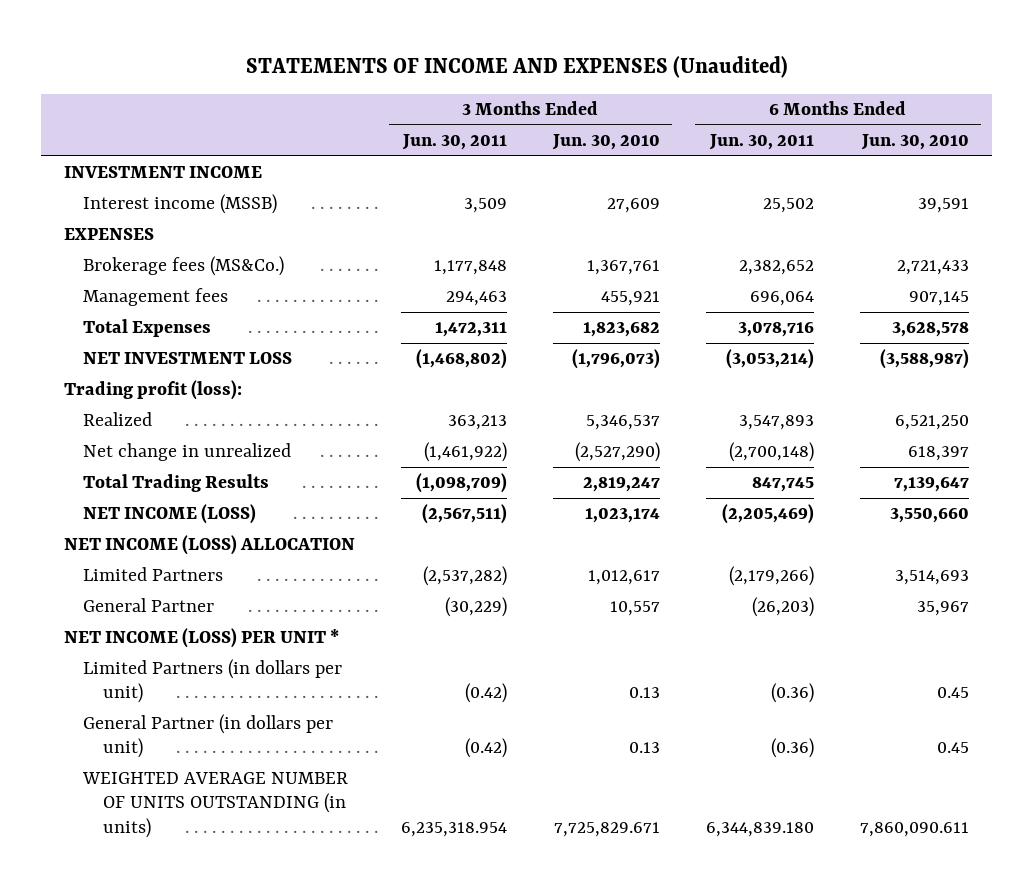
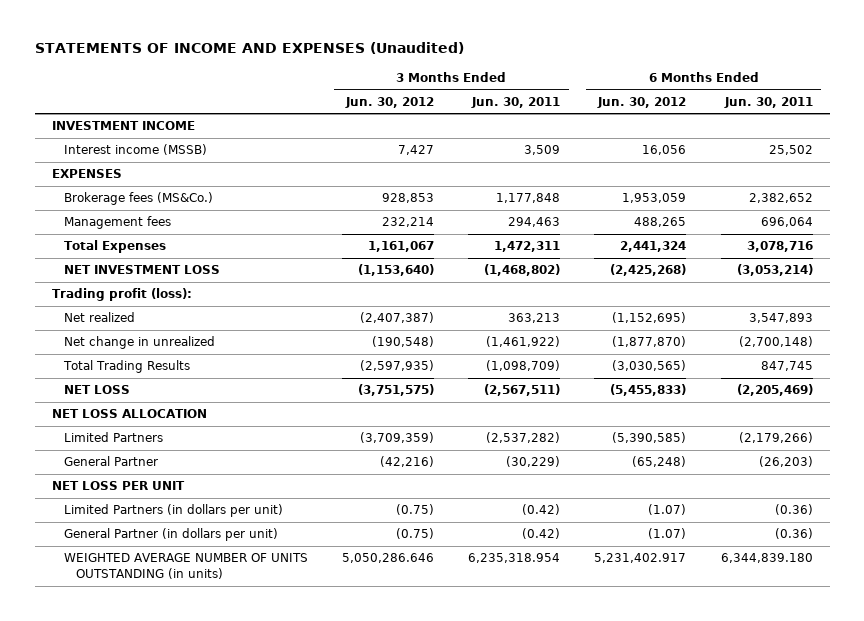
- | 3 Months Ended Jun. 30, 2011 | 3 Months Ended Jun. 30, 2010 | 6 Months Ended Jun. 30, 2011 | 6 Months Ended Jun. 30, 2010
+ | 3 Months Ended Jun. 30, 2012 | 3 Months Ended Jun. 30, 2011 | 6 Months Ended Jun. 30, 2012 | 6 Months Ended Jun. 30, 2011
- Realized | 363,213 | 5,346,537 | 3,547,893 | 6,521,250
+ Net realized | (2,407,387) | 363,213 | (1,152,695) | 3,547,893
- NET INCOME (LOSS) | (2,567,511) | 1,023,174 | (2,205,469) | 3,550,660
- NET INCOME (LOSS) ALLOCATION
+ NET LOSS | (3,751,575) | (2,567,511) | (5,455,833) | (2,205,469)
+ NET LOSS ALLOCATION
- NET INCOME (LOSS) PER UNIT *
+ NET LOSS PER UNIT

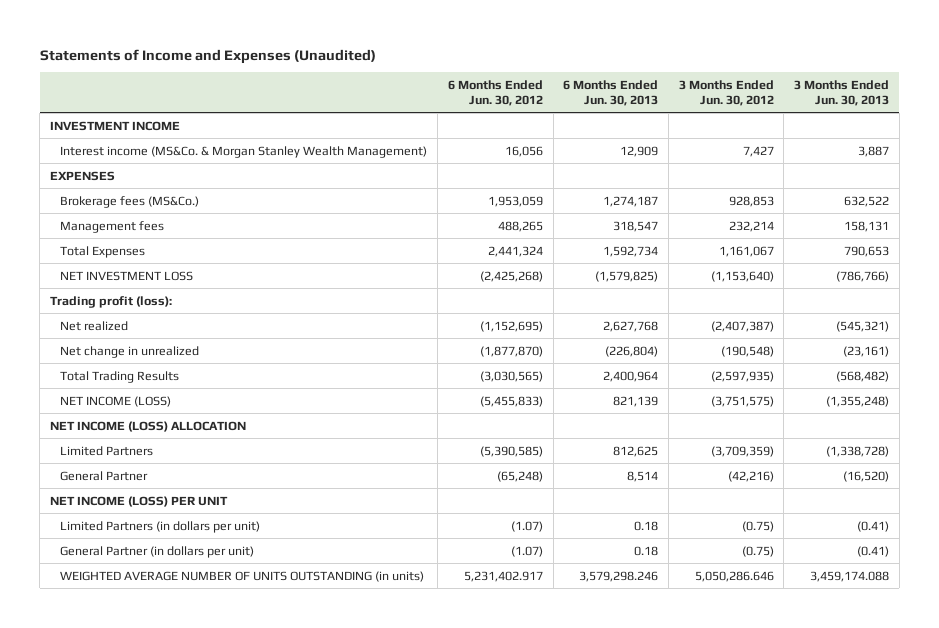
- STATEMENTS OF INCOME AND EXPENSES (Unaudited)
+ Statements of Income and Expenses (Unaudited)
- | 3 Months Ended Jun. 30, 2012 | 3 Months Ended Jun. 30, 2011 | 6 Months Ended Jun. 30, 2012 | 6 Months Ended Jun. 30, 2011
+ | 6 Months Ended Jun. 30, 2012 | 6 Months Ended Jun. 30, 2013 | 3 Months Ended Jun. 30, 2012 | 3 Months Ended Jun. 30, 2013
- Interest income (MSSB) | 7,427 | 3,509 | 16,056 | 25,502
+ Interest income (MS&Co. & Morgan Stanley Wealth Management) | 16,056 | 12,909 | 7,427 | 3,887
- NET LOSS | (3,751,575) | (2,567,511) | (5,455,833) | (2,205,469)
- NET LOSS ALLOCATION
+ NET INCOME (LOSS) | (5,455,833) | 821,139 | (3,751,575) | (1,355,248)
+ NET INCOME (LOSS) ALLOCATION
- NET LOSS PER UNIT
+ NET INCOME (LOSS) PER UNIT

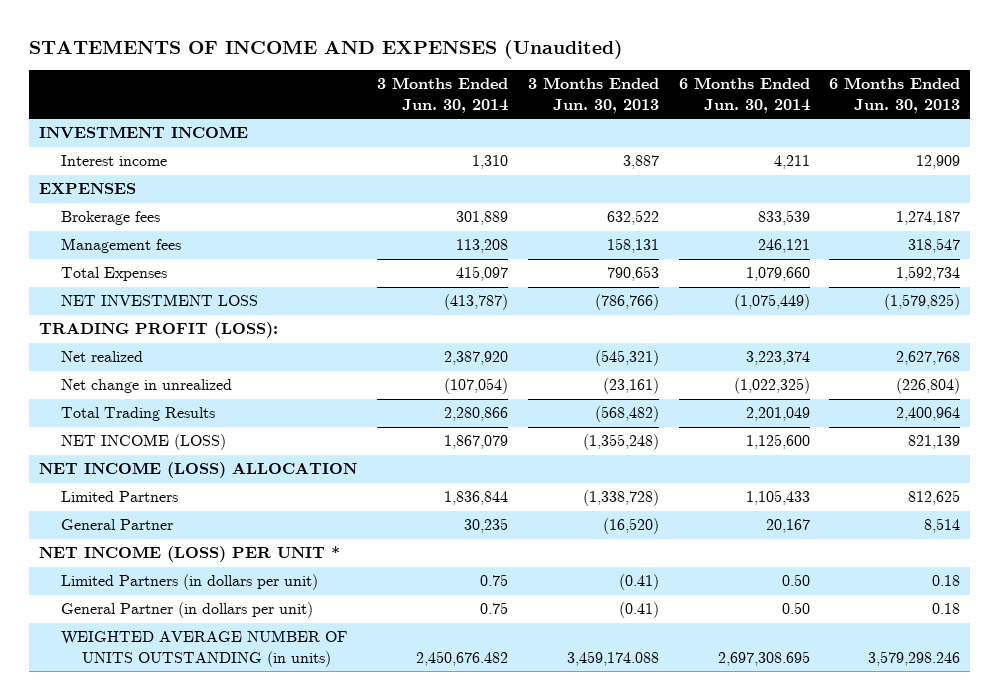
- Statements of Income and Expenses (Unaudited)
+ STATEMENTS OF INCOME AND EXPENSES (Unaudited)
- | 6 Months Ended Jun. 30, 2012 | 6 Months Ended Jun. 30, 2013 | 3 Months Ended Jun. 30, 2012 | 3 Months Ended Jun. 30, 2013
+ | 3 Months Ended Jun. 30, 2014 | 3 Months Ended Jun. 30, 2013 | 6 Months Ended Jun. 30, 2014 | 6 Months Ended Jun. 30, 2013
- Interest income (MS&Co. & Morgan Stanley Wealth Management) | 16,056 | 12,909 | 7,427 | 3,887
+ Interest income | 1,310 | 3,887 | 4,211 | 12,909
- Brokerage fees (MS&Co.) | 1,953,059 | 1,274,187 | 928,853 | 632,522
+ Brokerage fees | 301,889 | 632,522 | 833,539 | 1,274,187
- Trading profit (loss):
+ TRADING PROFIT (LOSS):
- NET INCOME (LOSS) PER UNIT
+ NET INCOME (LOSS) PER UNIT *

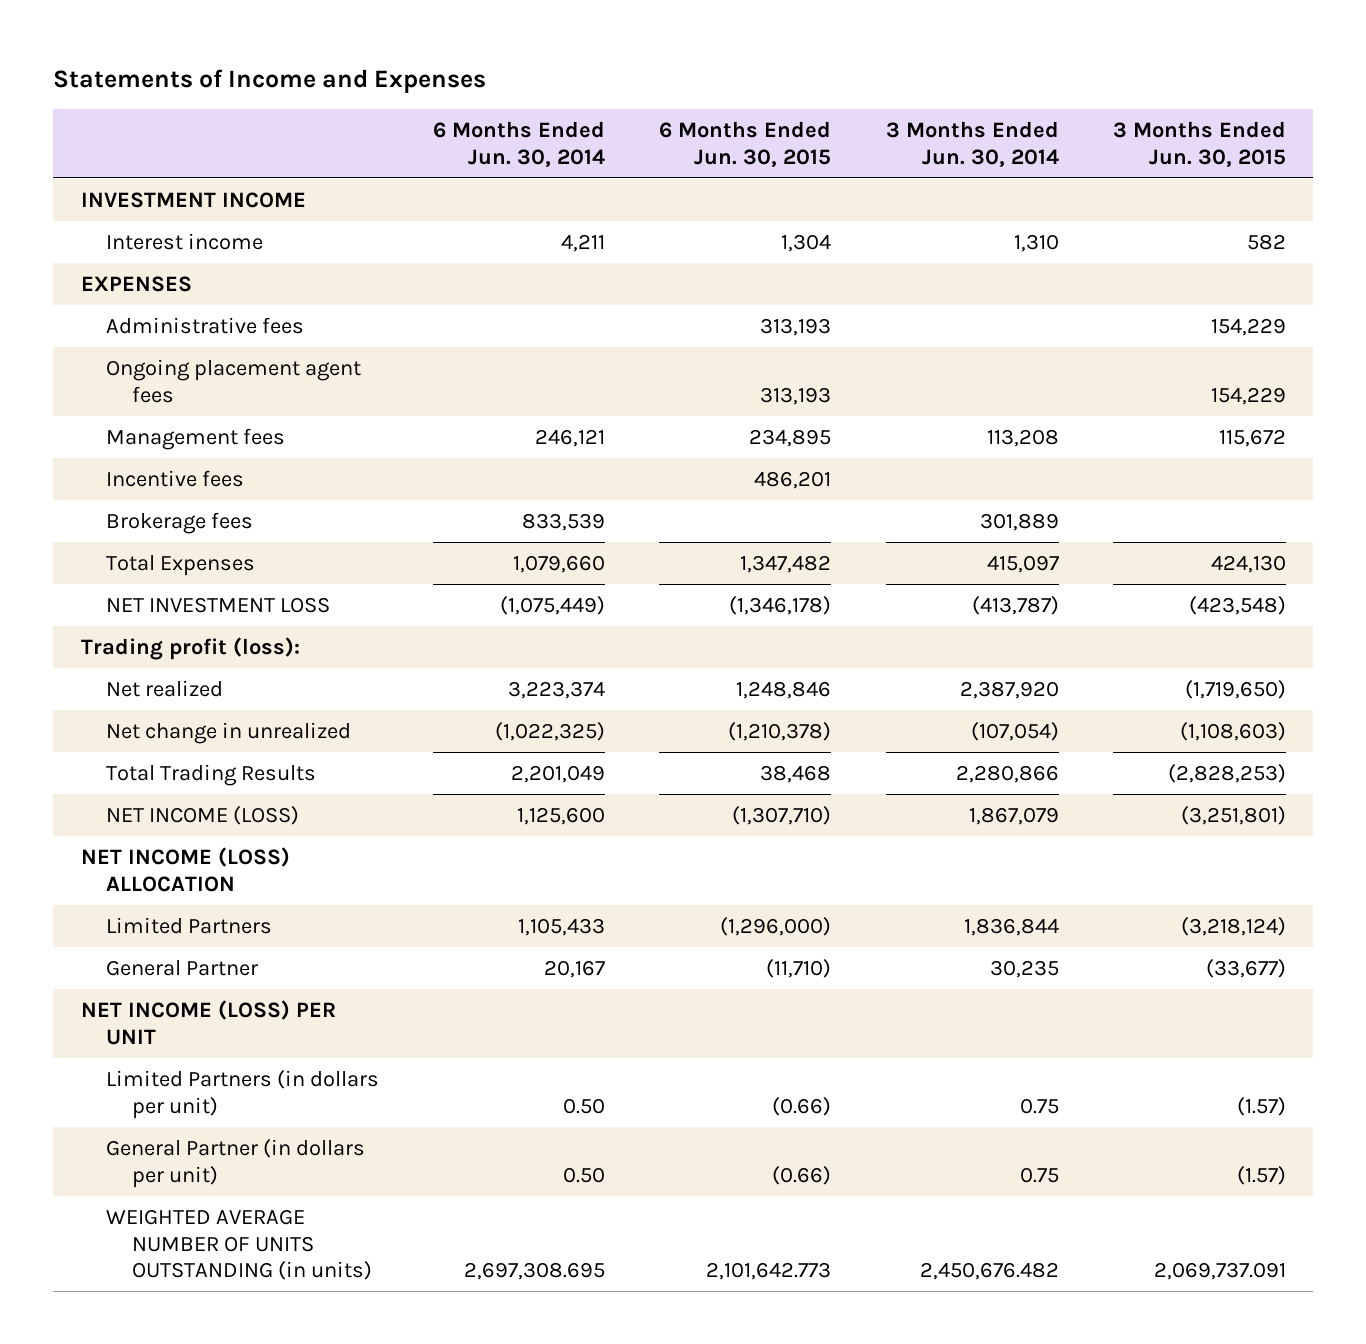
- STATEMENTS OF INCOME AND EXPENSES (Unaudited)
+ Statements of Income and Expenses
- | 3 Months Ended Jun. 30, 2014 | 3 Months Ended Jun. 30, 2013 | 6 Months Ended Jun. 30, 2014 | 6 Months Ended Jun. 30, 2013
+ | 6 Months Ended Jun. 30, 2014 | 6 Months Ended Jun. 30, 2015 | 3 Months Ended Jun. 30, 2014 | 3 Months Ended Jun. 30, 2015
+ Administrative fees | | 313,193 | | 154,229
+ Ongoing placement agent fees | | 313,193 | | 154,229
+ Incentive fees | | 486,201 | |
moved down: Brokerage fees | 833,539 | | 301,889 |
- TRADING PROFIT (LOSS):
+ Trading profit (loss):
- NET INCOME (LOSS) PER UNIT *
+ NET INCOME (LOSS) PER UNIT

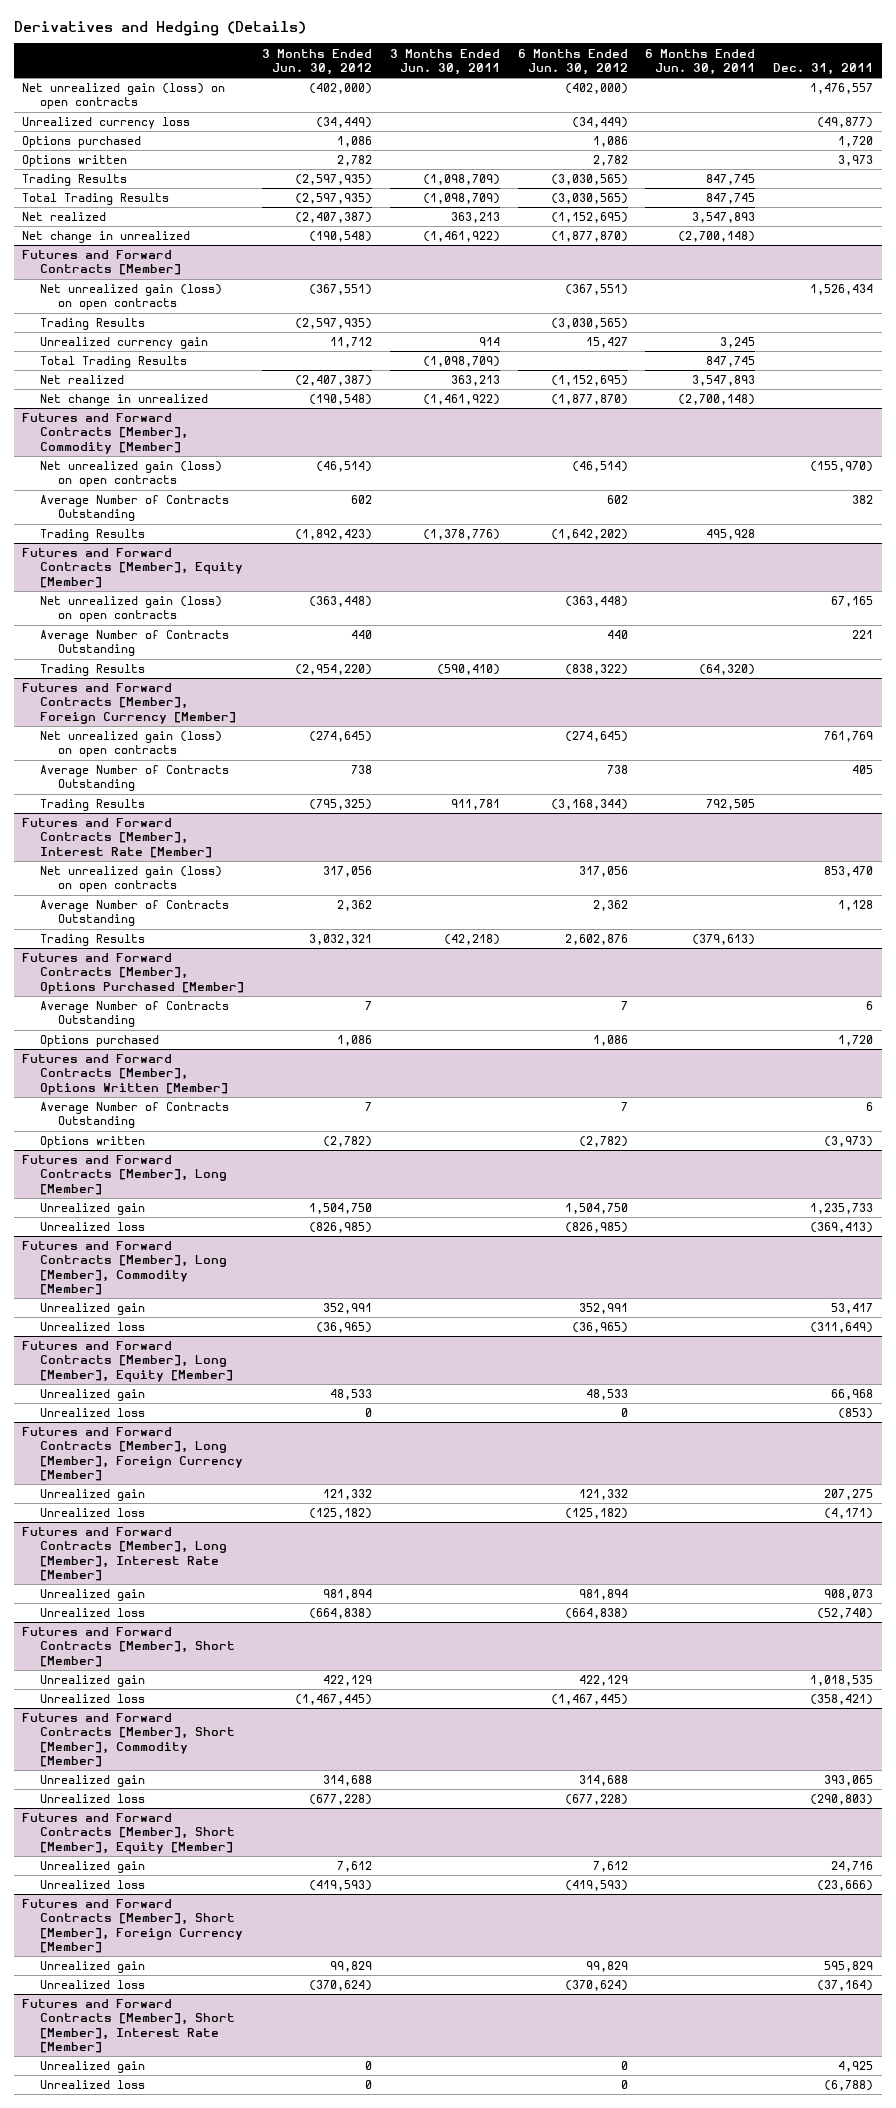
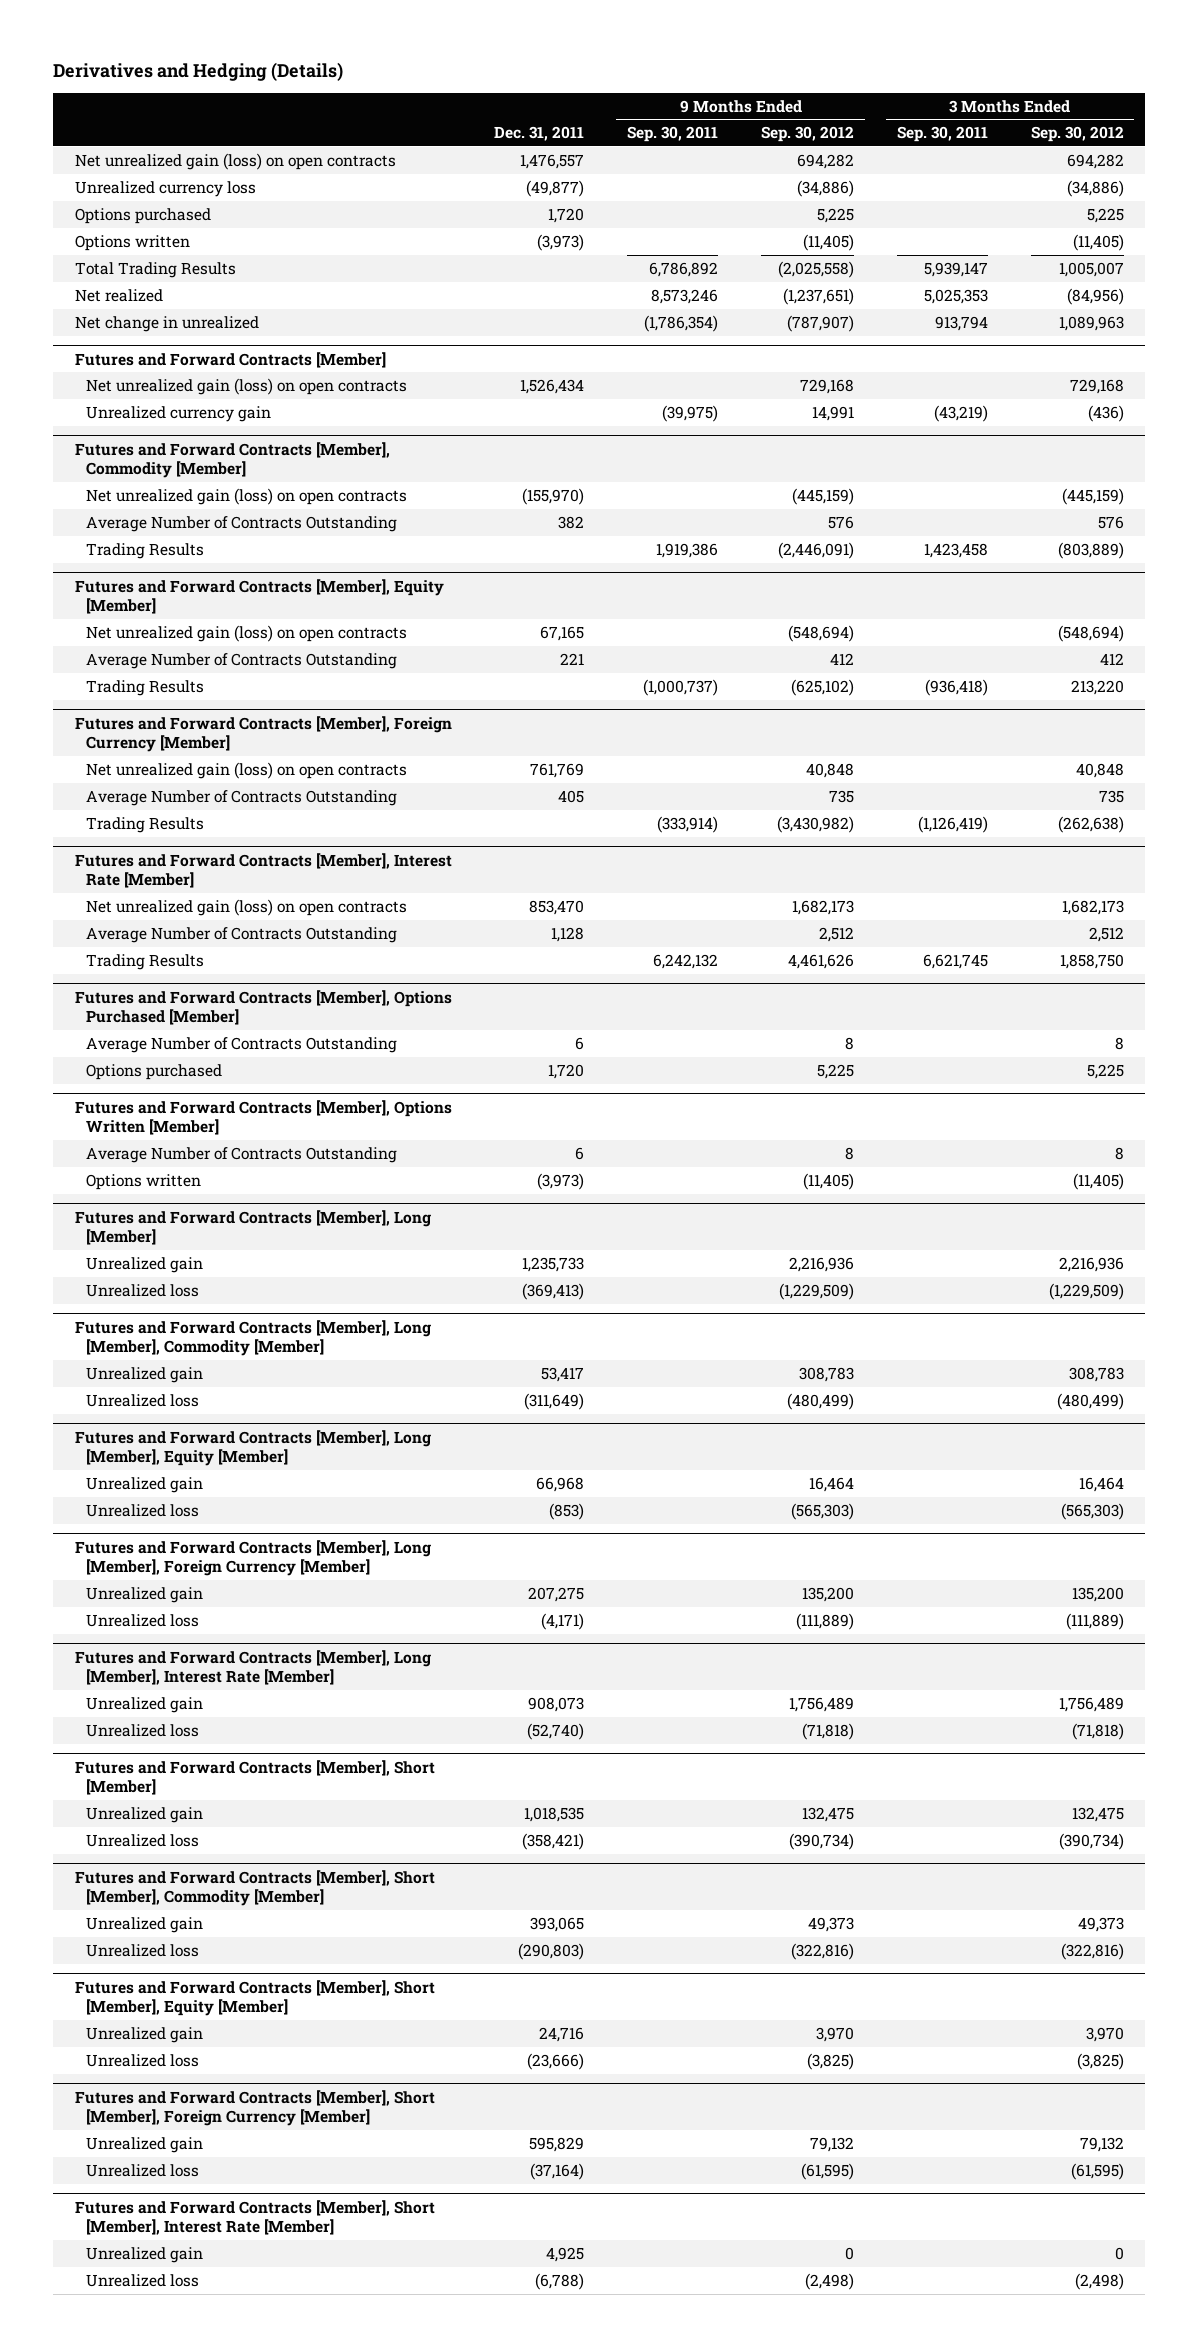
- | 3 Months Ended Jun. 30, 2012 | 3 Months Ended Jun. 30, 2011 | 6 Months Ended Jun. 30, 2012 | 6 Months Ended Jun. 30, 2011 | Dec. 31, 2011
+ | Dec. 31, 2011 | 9 Months Ended Sep. 30, 2011 | 9 Months Ended Sep. 30, 2012 | 3 Months Ended Sep. 30, 2011 | 3 Months Ended Sep. 30, 2012
- Options written | 2,782 | | 2,782 | | 3,973
- Trading Results | (2,597,935) | (1,098,709) | (3,030,565) | 847,745 |
+ Options written | (3,973) | | (11,405) | | (11,405)
@ Futures and Forward Contracts [Member]
- Trading Results | (2,597,935) | | (3,030,565) | |
- Total Trading Results | | (1,098,709) | | 847,745 |
- Net realized | (2,407,387) | 363,213 | (1,152,695) | 3,547,893 |
- Net change in unrealized | (190,548) | (1,461,922) | (1,877,870) | (2,700,148) |

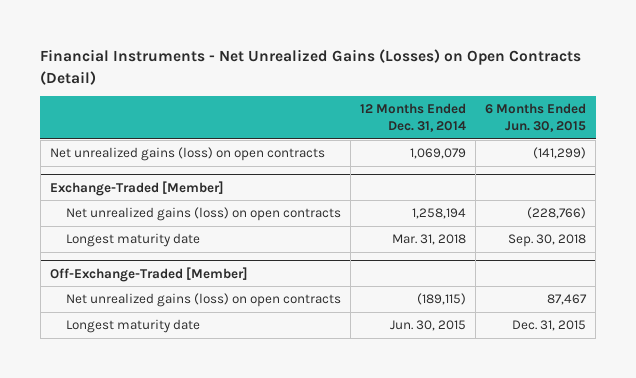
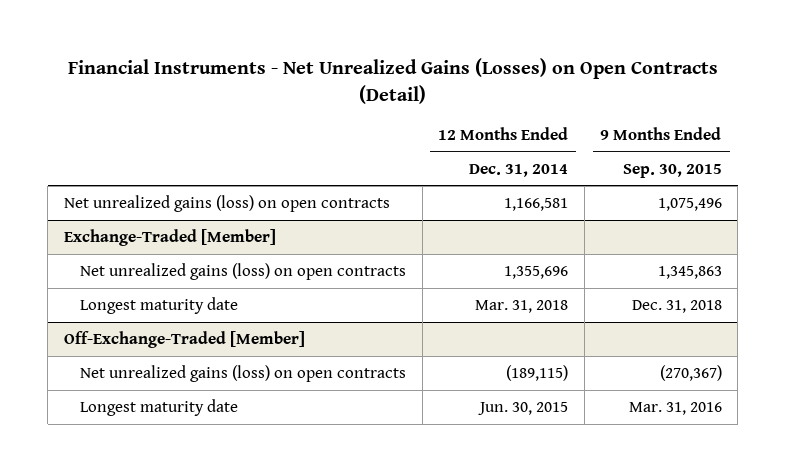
- | 12 Months Ended Dec. 31, 2014 | 6 Months Ended Jun. 30, 2015
+ | 12 Months Ended Dec. 31, 2014 | 9 Months Ended Sep. 30, 2015
- Net unrealized gains (loss) on open contracts | 1,069,079 | (141,299)
+ Net unrealized gains (loss) on open contracts | 1,166,581 | 1,075,496
@ Exchange-Traded [Member]
- Net unrealized gains (loss) on open contracts | 1,258,194 | (228,766)
+ Net unrealized gains (loss) on open contracts | 1,355,696 | 1,345,863

